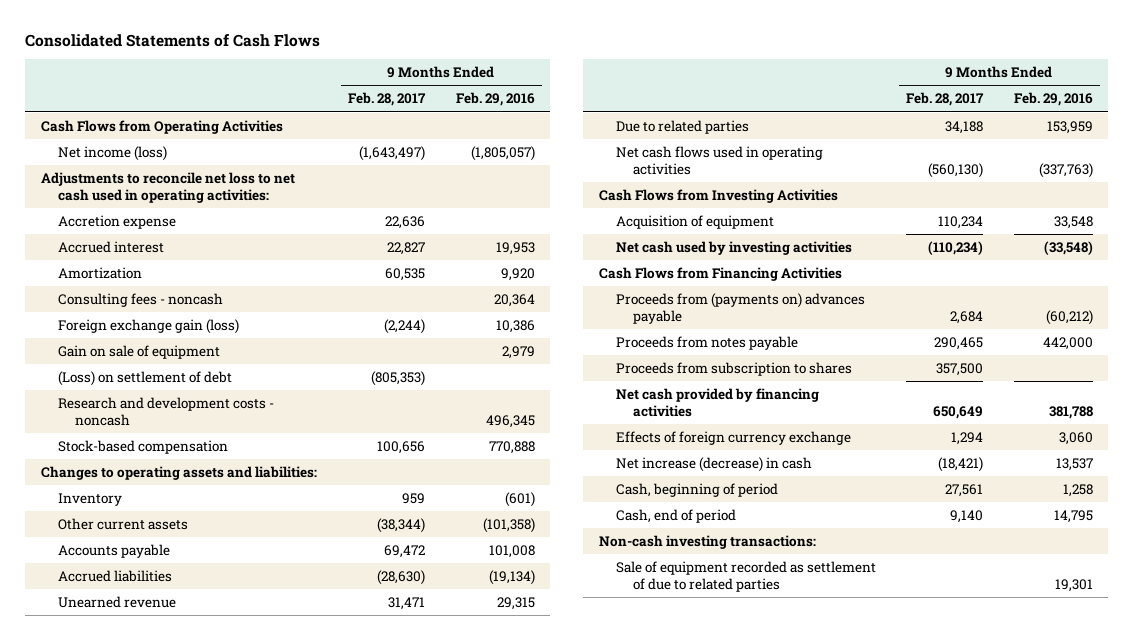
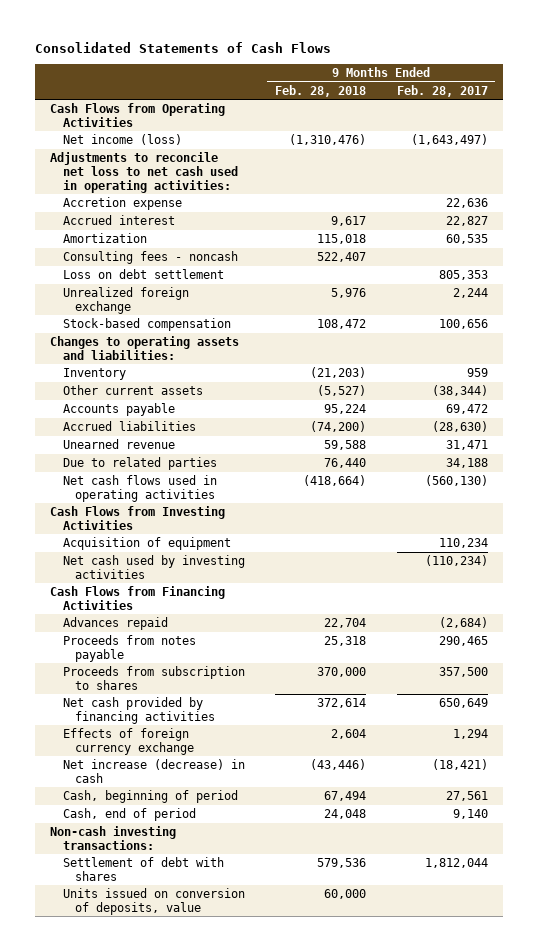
- | 9 Months Ended Feb. 28, 2017 | 9 Months Ended Feb. 29, 2016
+ | 9 Months Ended Feb. 28, 2018 | 9 Months Ended Feb. 28, 2017
- Foreign exchange gain (loss) | (2,244) | 10,386
- Gain on sale of equipment | | 2,979
- (Loss) on settlement of debt | (805,353) |
- Research and development costs - noncash | | 496,345
+ Loss on debt settlement | | 805,353
+ Unrealized foreign exchange | 5,976 | 2,244
- Proceeds from (payments on) advances payable | 2,684 | (60,212)
+ Advances repaid | 22,704 | (2,684)
- Sale of equipment recorded as settlement of due to related parties | | 19,301
+ Settlement of debt with shares | 579,536 | 1,812,044
+ Units issued on conversion of deposits, value | 60,000 |

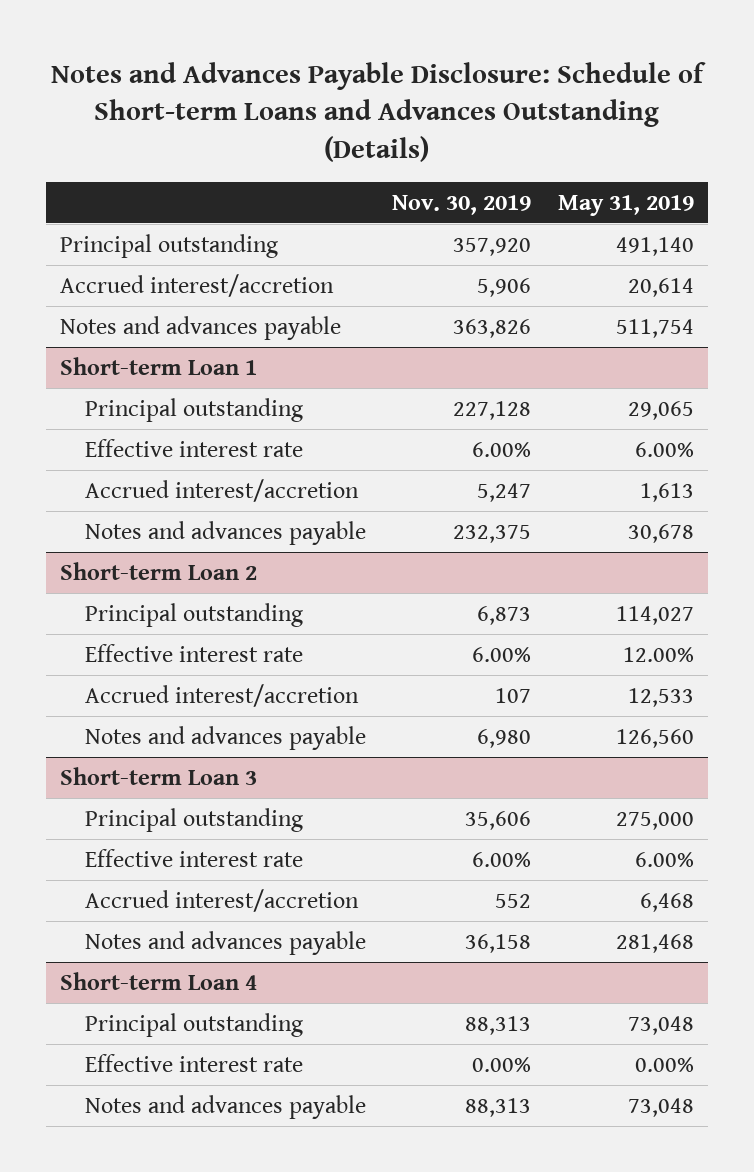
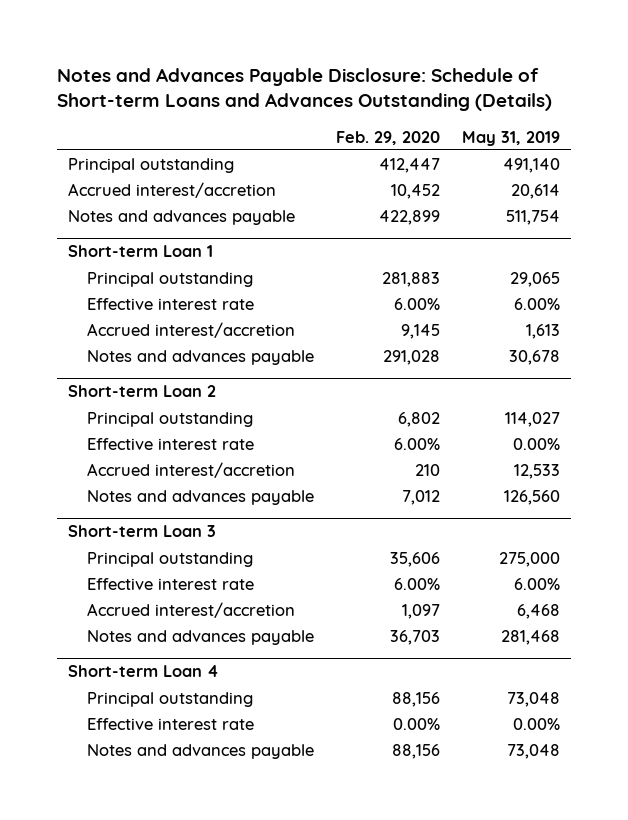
- | Nov. 30, 2019 | May 31, 2019
+ | Feb. 29, 2020 | May 31, 2019
@ Short-term Loan 2
- Effective interest rate | 6.00% | 12.00%
+ Effective interest rate | 6.00% | 0.00%

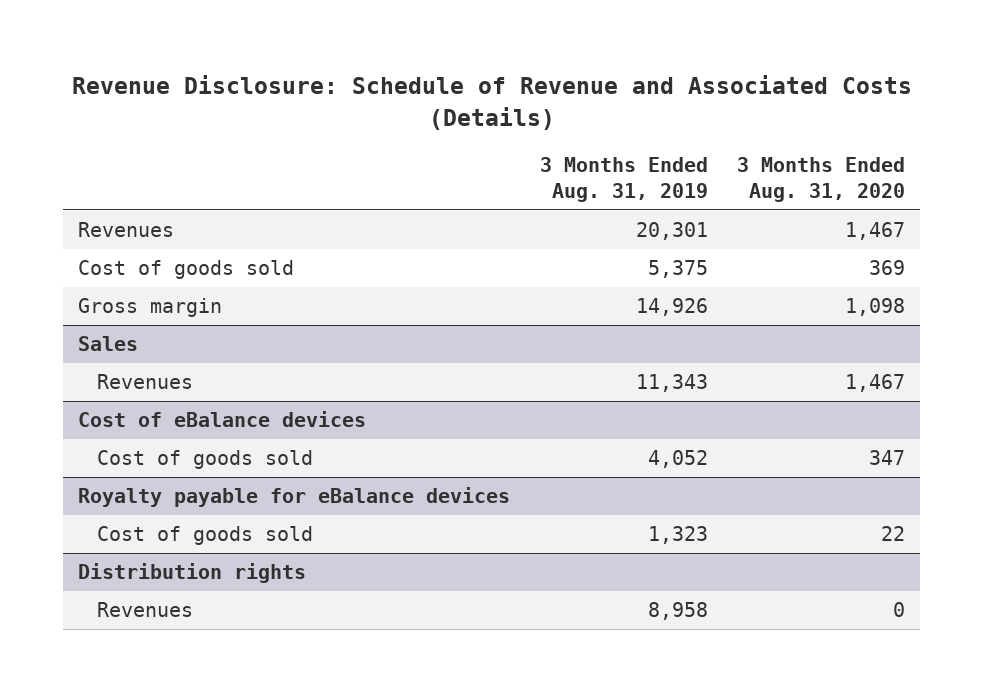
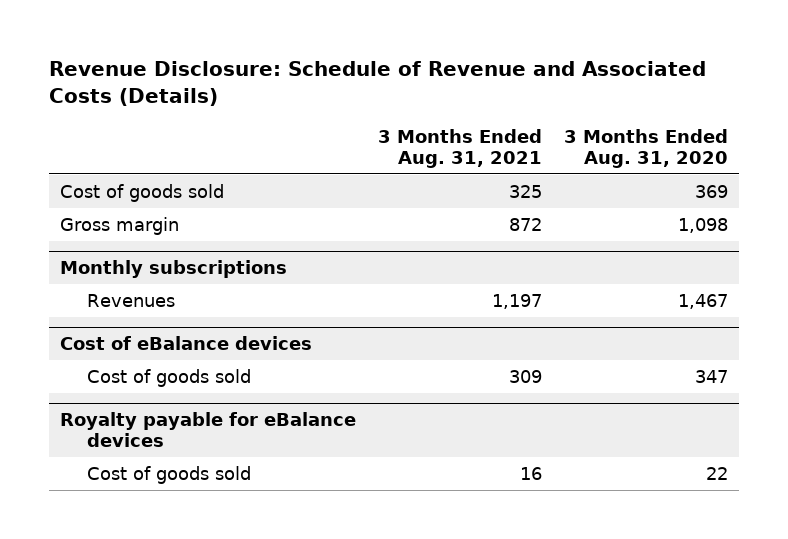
- | 3 Months Ended Aug. 31, 2019 | 3 Months Ended Aug. 31, 2020
+ | 3 Months Ended Aug. 31, 2021 | 3 Months Ended Aug. 31, 2020
- Revenues | 20,301 | 1,467
- Sales
+ Monthly subscriptions
- Distribution rights
- Revenues | 8,958 | 0

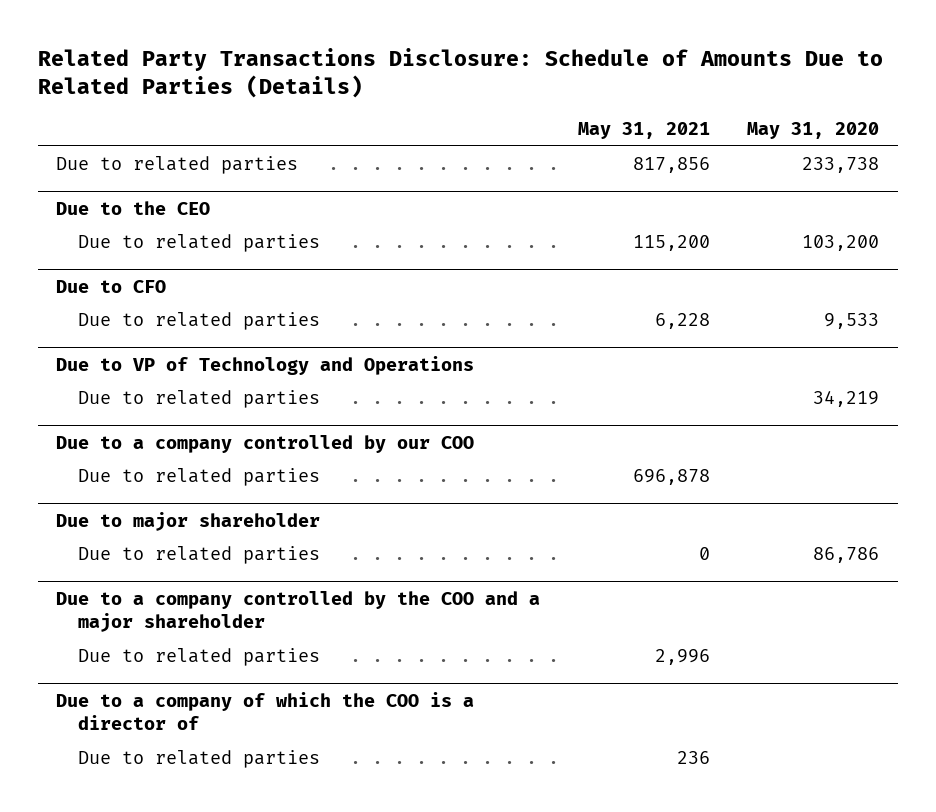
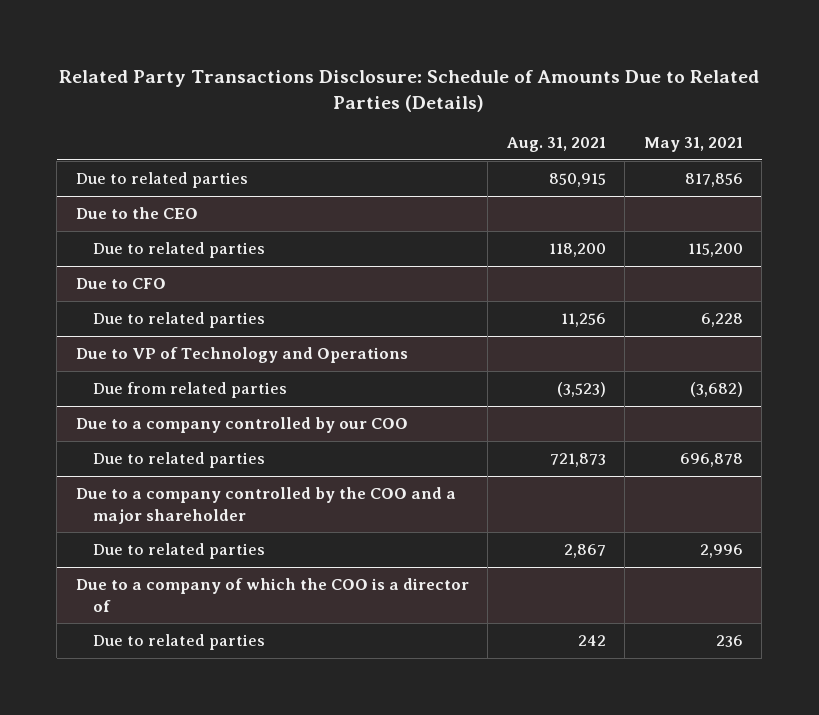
- | May 31, 2021 | May 31, 2020
+ | Aug. 31, 2021 | May 31, 2021
@ Due to VP of Technology and Operations
- Due to related parties | | 34,219
+ Due from related parties | (3,523) | (3,682)
- Due to major shareholder
- Due to related parties | 0 | 86,786

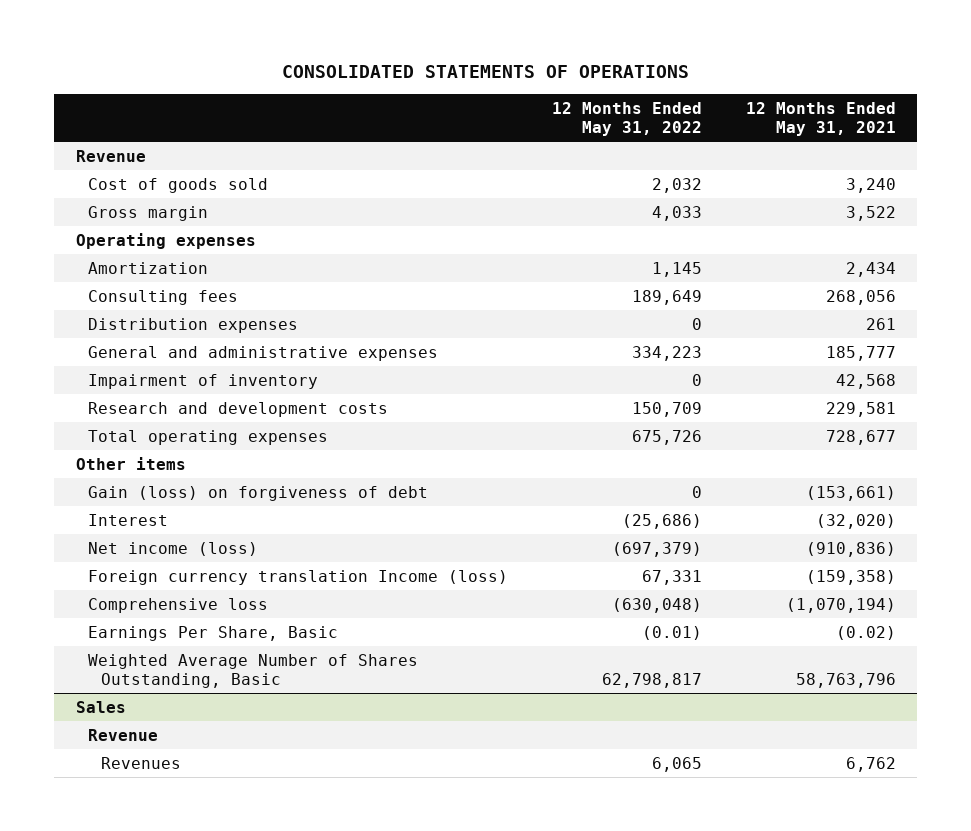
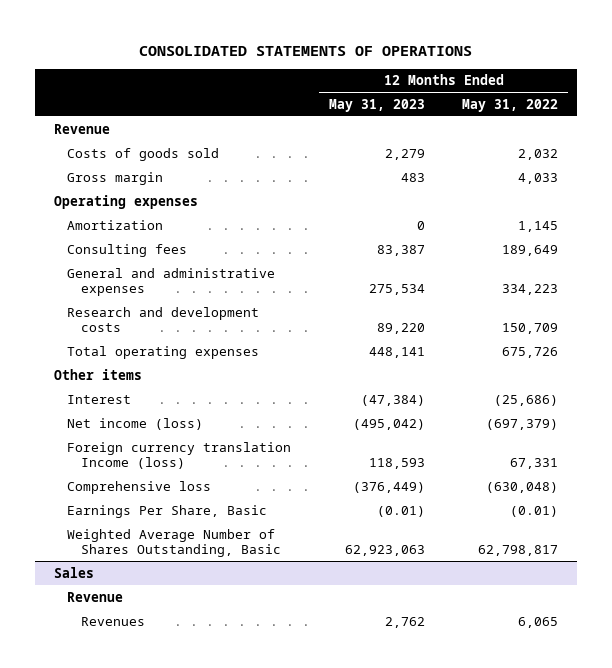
- | 12 Months Ended May 31, 2022 | 12 Months Ended May 31, 2021
+ | 12 Months Ended May 31, 2023 | 12 Months Ended May 31, 2022
- Cost of goods sold | 2,032 | 3,240
+ Costs of goods sold | 2,279 | 2,032
- Distribution expenses | 0 | 261
- Impairment of inventory | 0 | 42,568
- Gain (loss) on forgiveness of debt | 0 | (153,661)

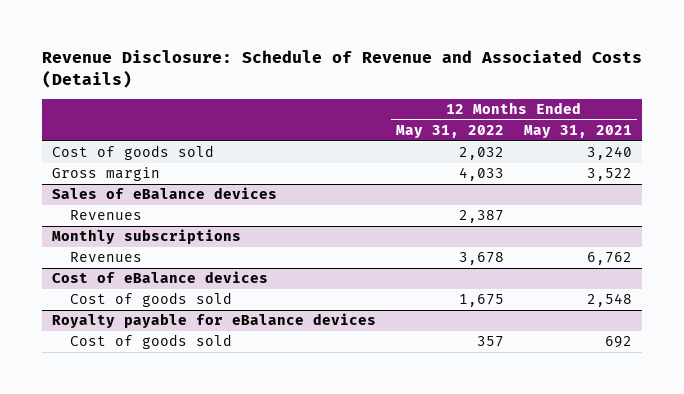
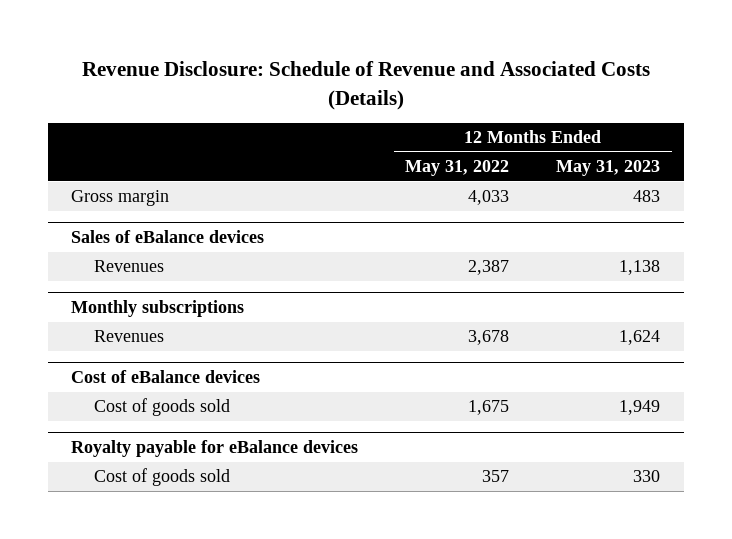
- | 12 Months Ended May 31, 2022 | 12 Months Ended May 31, 2021
+ | 12 Months Ended May 31, 2022 | 12 Months Ended May 31, 2023
- Cost of goods sold | 2,032 | 3,240

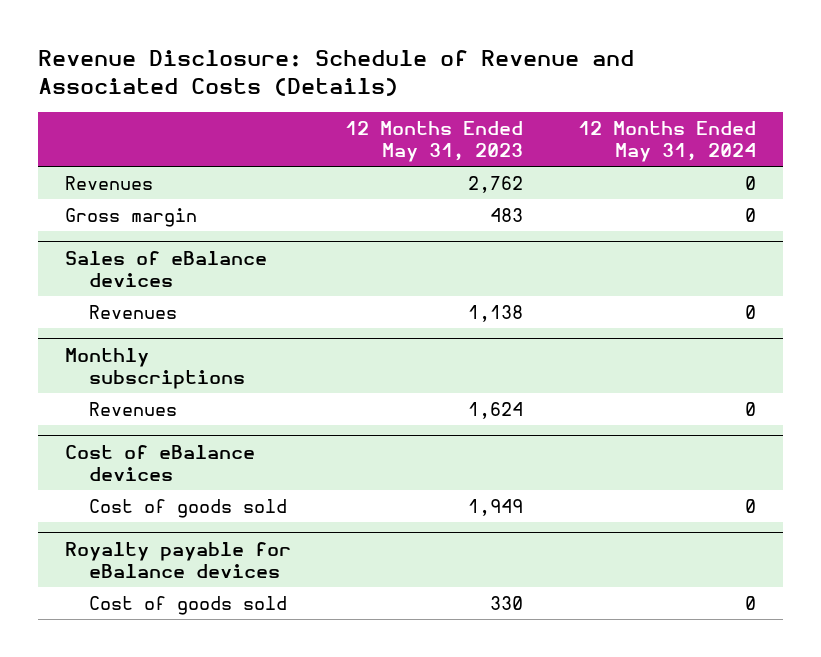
- | 12 Months Ended May 31, 2022 | 12 Months Ended May 31, 2023
+ | 12 Months Ended May 31, 2023 | 12 Months Ended May 31, 2024
+ Revenues | 2,762 | 0

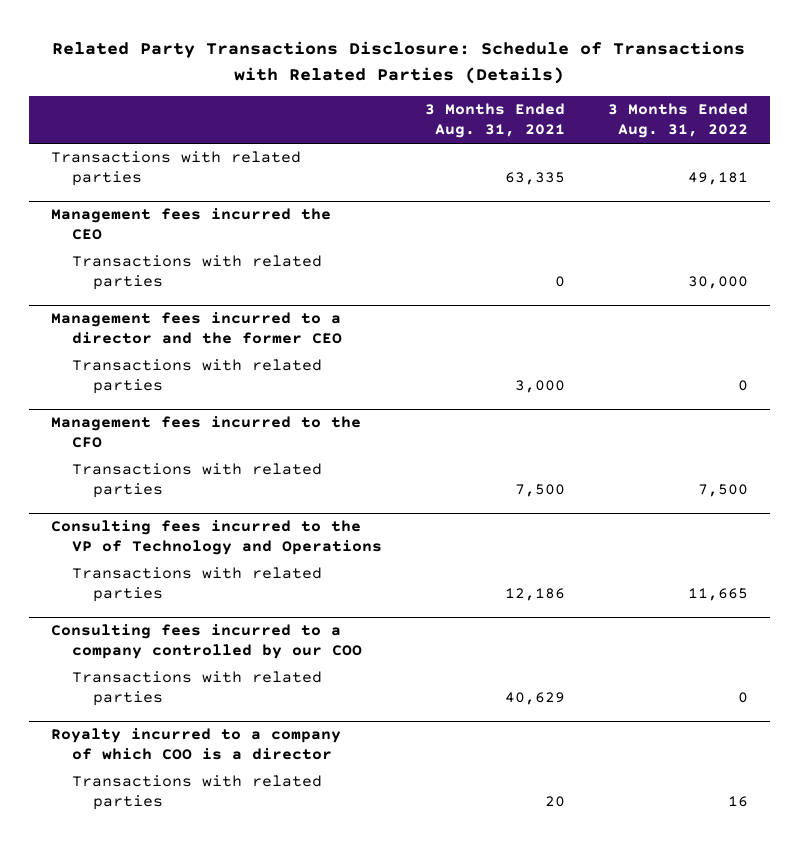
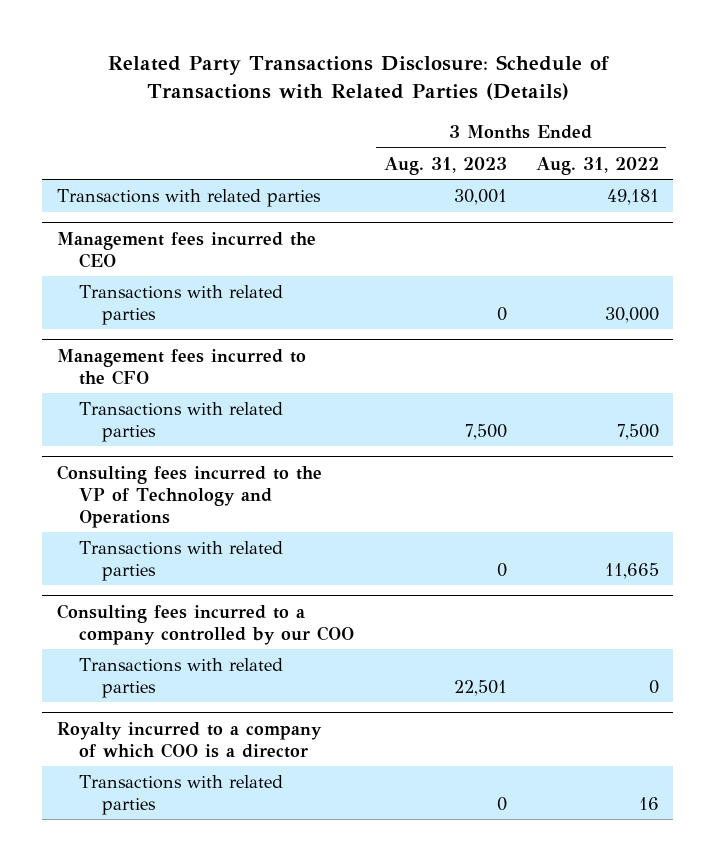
- | 3 Months Ended Aug. 31, 2021 | 3 Months Ended Aug. 31, 2022
+ | 3 Months Ended Aug. 31, 2023 | 3 Months Ended Aug. 31, 2022
- Management fees incurred to a director and the former CEO
- Transactions with related parties | 3,000 | 0

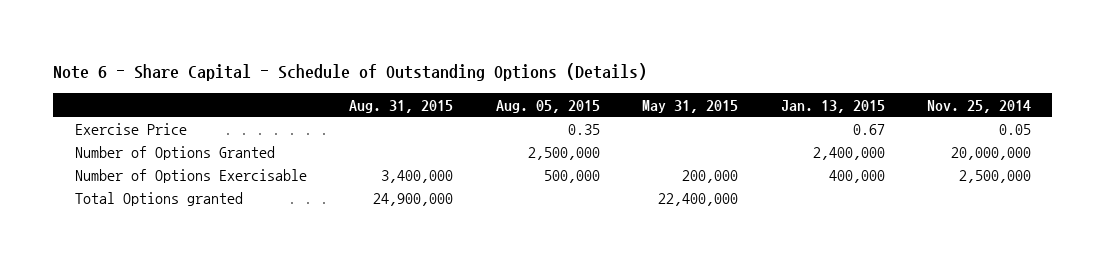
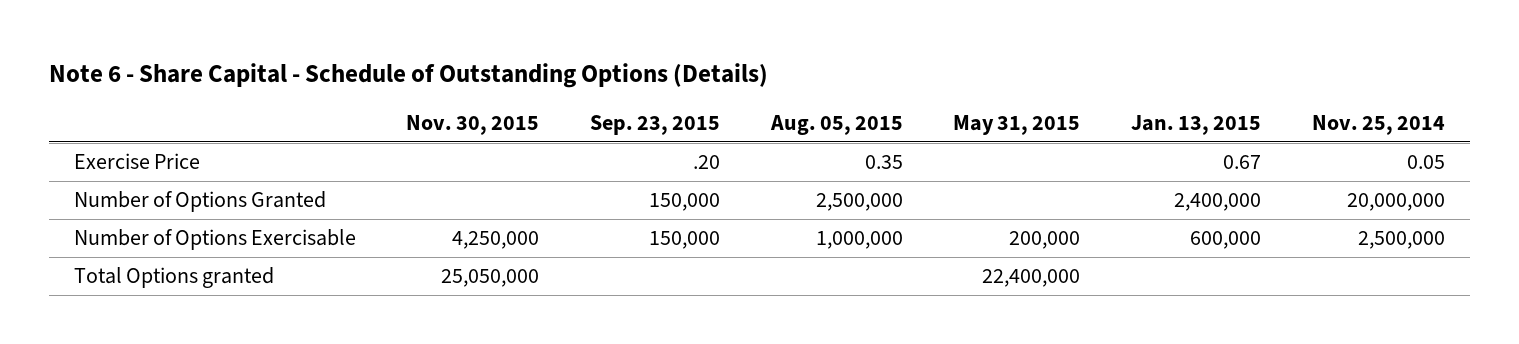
- | Aug. 31, 2015 | Aug. 05, 2015 | May 31, 2015 | Jan. 13, 2015 | Nov. 25, 2014
+ | Nov. 30, 2015 | Sep. 23, 2015 | Aug. 05, 2015 | May 31, 2015 | Jan. 13, 2015 | Nov. 25, 2014
- Number of Options Exercisable | 3,400,000 | 500,000 | 200,000 | 400,000 | 2,500,000
+ Number of Options Exercisable | 4,250,000 | 150,000 | 1,000,000 | 200,000 | 600,000 | 2,500,000

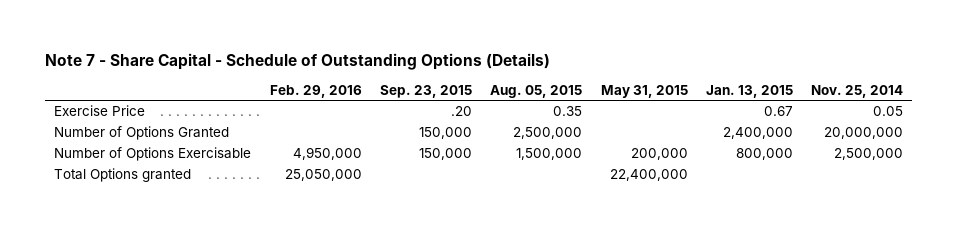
- Note 6 - Share Capital - Schedule of Outstanding Options (Details)
+ Note 7 - Share Capital - Schedule of Outstanding Options (Details)
- | Nov. 30, 2015 | Sep. 23, 2015 | Aug. 05, 2015 | May 31, 2015 | Jan. 13, 2015 | Nov. 25, 2014
+ | Feb. 29, 2016 | Sep. 23, 2015 | Aug. 05, 2015 | May 31, 2015 | Jan. 13, 2015 | Nov. 25, 2014
- Number of Options Exercisable | 4,250,000 | 150,000 | 1,000,000 | 200,000 | 600,000 | 2,500,000
+ Number of Options Exercisable | 4,950,000 | 150,000 | 1,500,000 | 200,000 | 800,000 | 2,500,000

